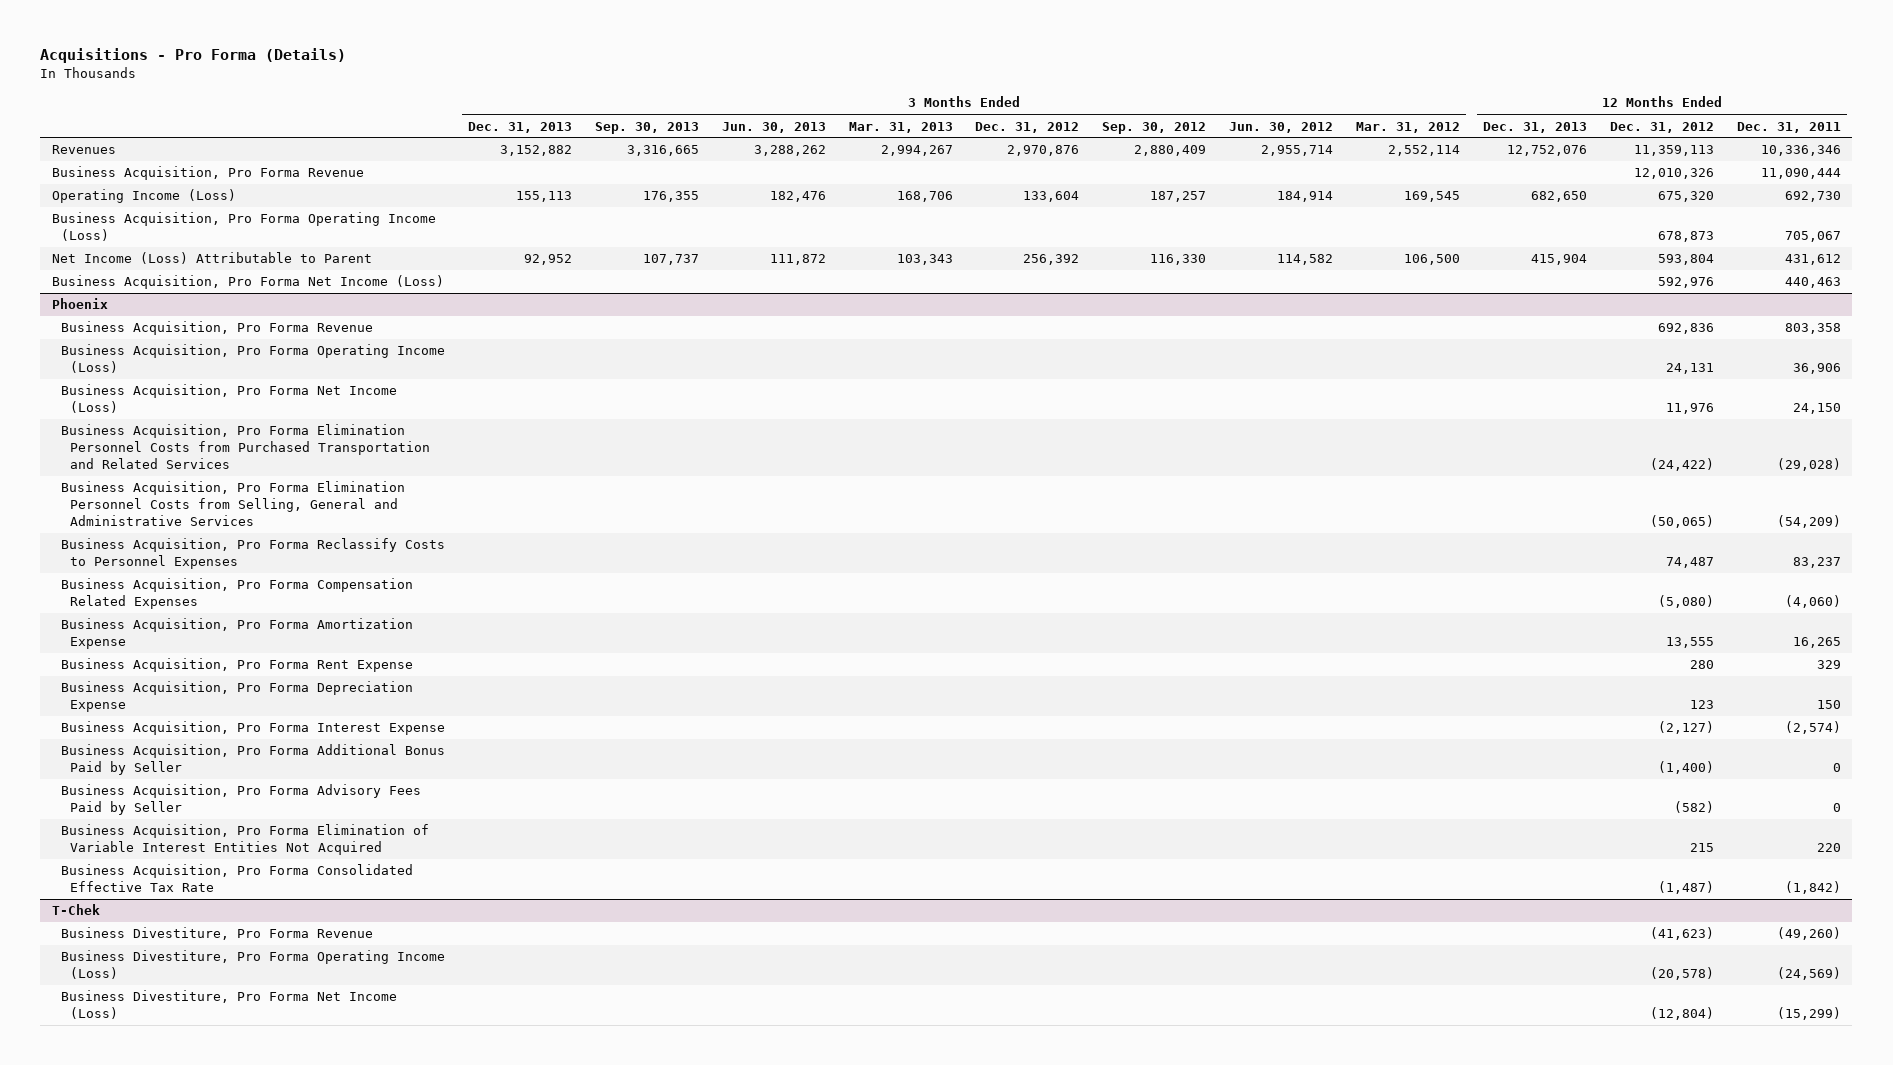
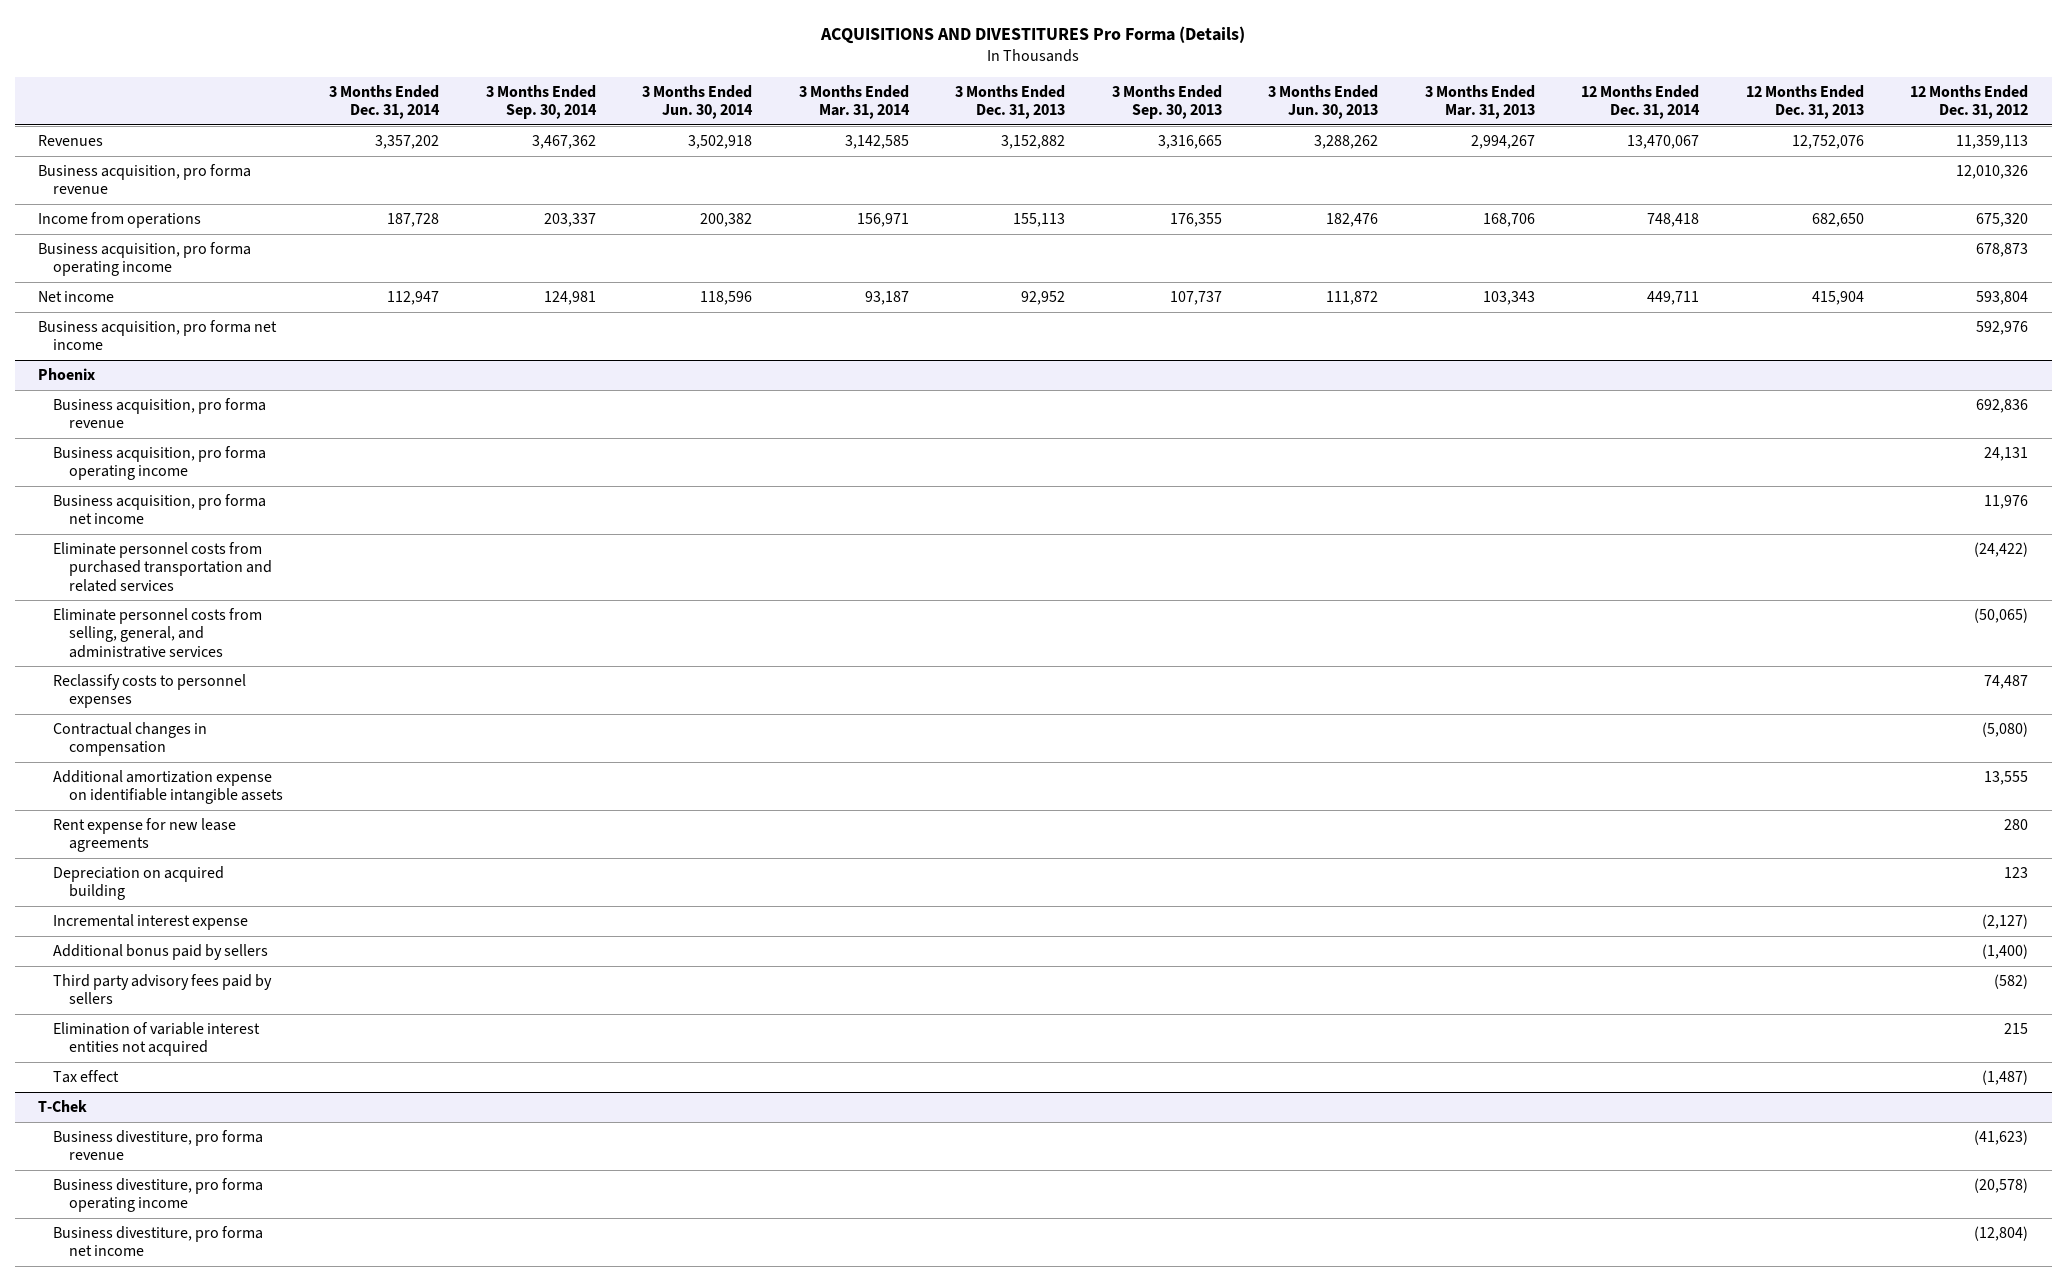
- Acquisitions - Pro Forma (Details)
+ ACQUISITIONS AND DIVESTITURES Pro Forma (Details)
- | 3 Months Ended Dec. 31, 2013 | 3 Months Ended Sep. 30, 2013 | 3 Months Ended Jun. 30, 2013 | 3 Months Ended Mar. 31, 2013 | 3 Months Ended Dec. 31, 2012 | 3 Months Ended Sep. 30, 2012 | 3 Months Ended Jun. 30, 2012 | 3 Months Ended Mar. 31, 2012 | 12 Months Ended Dec. 31, 2013 | 12 Months Ended Dec. 31, 2012 | 12 Months Ended Dec. 31, 2011
+ | 3 Months Ended Dec. 31, 2014 | 3 Months Ended Sep. 30, 2014 | 3 Months Ended Jun. 30, 2014 | 3 Months Ended Mar. 31, 2014 | 3 Months Ended Dec. 31, 2013 | 3 Months Ended Sep. 30, 2013 | 3 Months Ended Jun. 30, 2013 | 3 Months Ended Mar. 31, 2013 | 12 Months Ended Dec. 31, 2014 | 12 Months Ended Dec. 31, 2013 | 12 Months Ended Dec. 31, 2012
- Business Acquisition, Pro Forma Revenue | | | | | | | | | | 12,010,326 | 11,090,444
- Operating Income (Loss) | 155,113 | 176,355 | 182,476 | 168,706 | 133,604 | 187,257 | 184,914 | 169,545 | 682,650 | 675,320 | 692,730
- Business Acquisition, Pro Forma Operating Income (Loss) | | | | | | | | | | 678,873 | 705,067
- Net Income (Loss) Attributable to Parent | 92,952 | 107,737 | 111,872 | 103,343 | 256,392 | 116,330 | 114,582 | 106,500 | 415,904 | 593,804 | 431,612
- Business Acquisition, Pro Forma Net Income (Loss) | | | | | | | | | | 592,976 | 440,463
+ Business acquisition, pro forma revenue | | | | | | | | | | | 12,010,326
+ Income from operations | 187,728 | 203,337 | 200,382 | 156,971 | 155,113 | 176,355 | 182,476 | 168,706 | 748,418 | 682,650 | 675,320
+ Business acquisition, pro forma operating income | | | | | | | | | | | 678,873
+ Net income | 112,947 | 124,981 | 118,596 | 93,187 | 92,952 | 107,737 | 111,872 | 103,343 | 449,711 | 415,904 | 593,804
+ Business acquisition, pro forma net income | | | | | | | | | | | 592,976
@ Phoenix
- Business Acquisition, Pro Forma Revenue | | | | | | | | | | 692,836 | 803,358
- Business Acquisition, Pro Forma Operating Income (Loss) | | | | | | | | | | 24,131 | 36,906
- Business Acquisition, Pro Forma Net Income (Loss) | | | | | | | | | | 11,976 | 24,150
- Business Acquisition, Pro Forma Elimination Personnel Costs from Purchased Transportation and Related Services | | | | | | | | | | (24,422) | (29,028)
- Business Acquisition, Pro Forma Elimination Personnel Costs from Selling, General and Administrative Services | | | | | | | | | | (50,065) | (54,209)
- Business Acquisition, Pro Forma Reclassify Costs to Personnel Expenses | | | | | | | | | | 74,487 | 83,237
- Business Acquisition, Pro Forma Compensation Related Expenses | | | | | | | | | | (5,080) | (4,060)
- Business Acquisition, Pro Forma Amortization Expense | | | | | | | | | | 13,555 | 16,265
- Business Acquisition, Pro Forma Rent Expense | | | | | | | | | | 280 | 329
- Business Acquisition, Pro Forma Depreciation Expense | | | | | | | | | | 123 | 150
- Business Acquisition, Pro Forma Interest Expense | | | | | | | | | | (2,127) | (2,574)
- Business Acquisition, Pro Forma Additional Bonus Paid by Seller | | | | | | | | | | (1,400) | 0
- Business Acquisition, Pro Forma Advisory Fees Paid by Seller | | | | | | | | | | (582) | 0
- Business Acquisition, Pro Forma Elimination of Variable Interest Entities Not Acquired | | | | | | | | | | 215 | 220
- Business Acquisition, Pro Forma Consolidated Effective Tax Rate | | | | | | | | | | (1,487) | (1,842)
+ Business acquisition, pro forma revenue | | | | | | | | | | | 692,836
+ Business acquisition, pro forma operating income | | | | | | | | | | | 24,131
+ Business acquisition, pro forma net income | | | | | | | | | | | 11,976
+ Eliminate personnel costs from purchased transportation and related services | | | | | | | | | | | (24,422)
+ Eliminate personnel costs from selling, general, and administrative services | | | | | | | | | | | (50,065)
+ Reclassify costs to personnel expenses | | | | | | | | | | | 74,487
+ Contractual changes in compensation | | | | | | | | | | | (5,080)
+ Additional amortization expense on identifiable intangible assets | | | | | | | | | | | 13,555
+ Rent expense for new lease agreements | | | | | | | | | | | 280
+ Depreciation on acquired building | | | | | | | | | | | 123
+ Incremental interest expense | | | | | | | | | | | (2,127)
+ Additional bonus paid by sellers | | | | | | | | | | | (1,400)
+ Third party advisory fees paid by sellers | | | | | | | | | | | (582)
+ Elimination of variable interest entities not acquired | | | | | | | | | | | 215
+ Tax effect | | | | | | | | | | | (1,487)
@ T-Chek
- Business Divestiture, Pro Forma Revenue | | | | | | | | | | (41,623) | (49,260)
- Business Divestiture, Pro Forma Operating Income (Loss) | | | | | | | | | | (20,578) | (24,569)
- Business Divestiture, Pro Forma Net Income (Loss) | | | | | | | | | | (12,804) | (15,299)
+ Business divestiture, pro forma revenue | | | | | | | | | | | (41,623)
+ Business divestiture, pro forma operating income | | | | | | | | | | | (20,578)
+ Business divestiture, pro forma net income | | | | | | | | | | | (12,804)

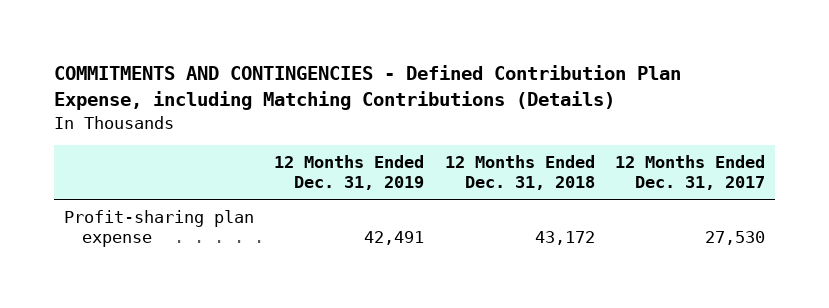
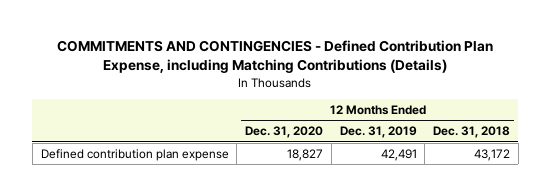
- | 12 Months Ended Dec. 31, 2019 | 12 Months Ended Dec. 31, 2018 | 12 Months Ended Dec. 31, 2017
+ | 12 Months Ended Dec. 31, 2020 | 12 Months Ended Dec. 31, 2019 | 12 Months Ended Dec. 31, 2018
- Profit-sharing plan expense | 42,491 | 43,172 | 27,530
+ Defined contribution plan expense | 18,827 | 42,491 | 43,172

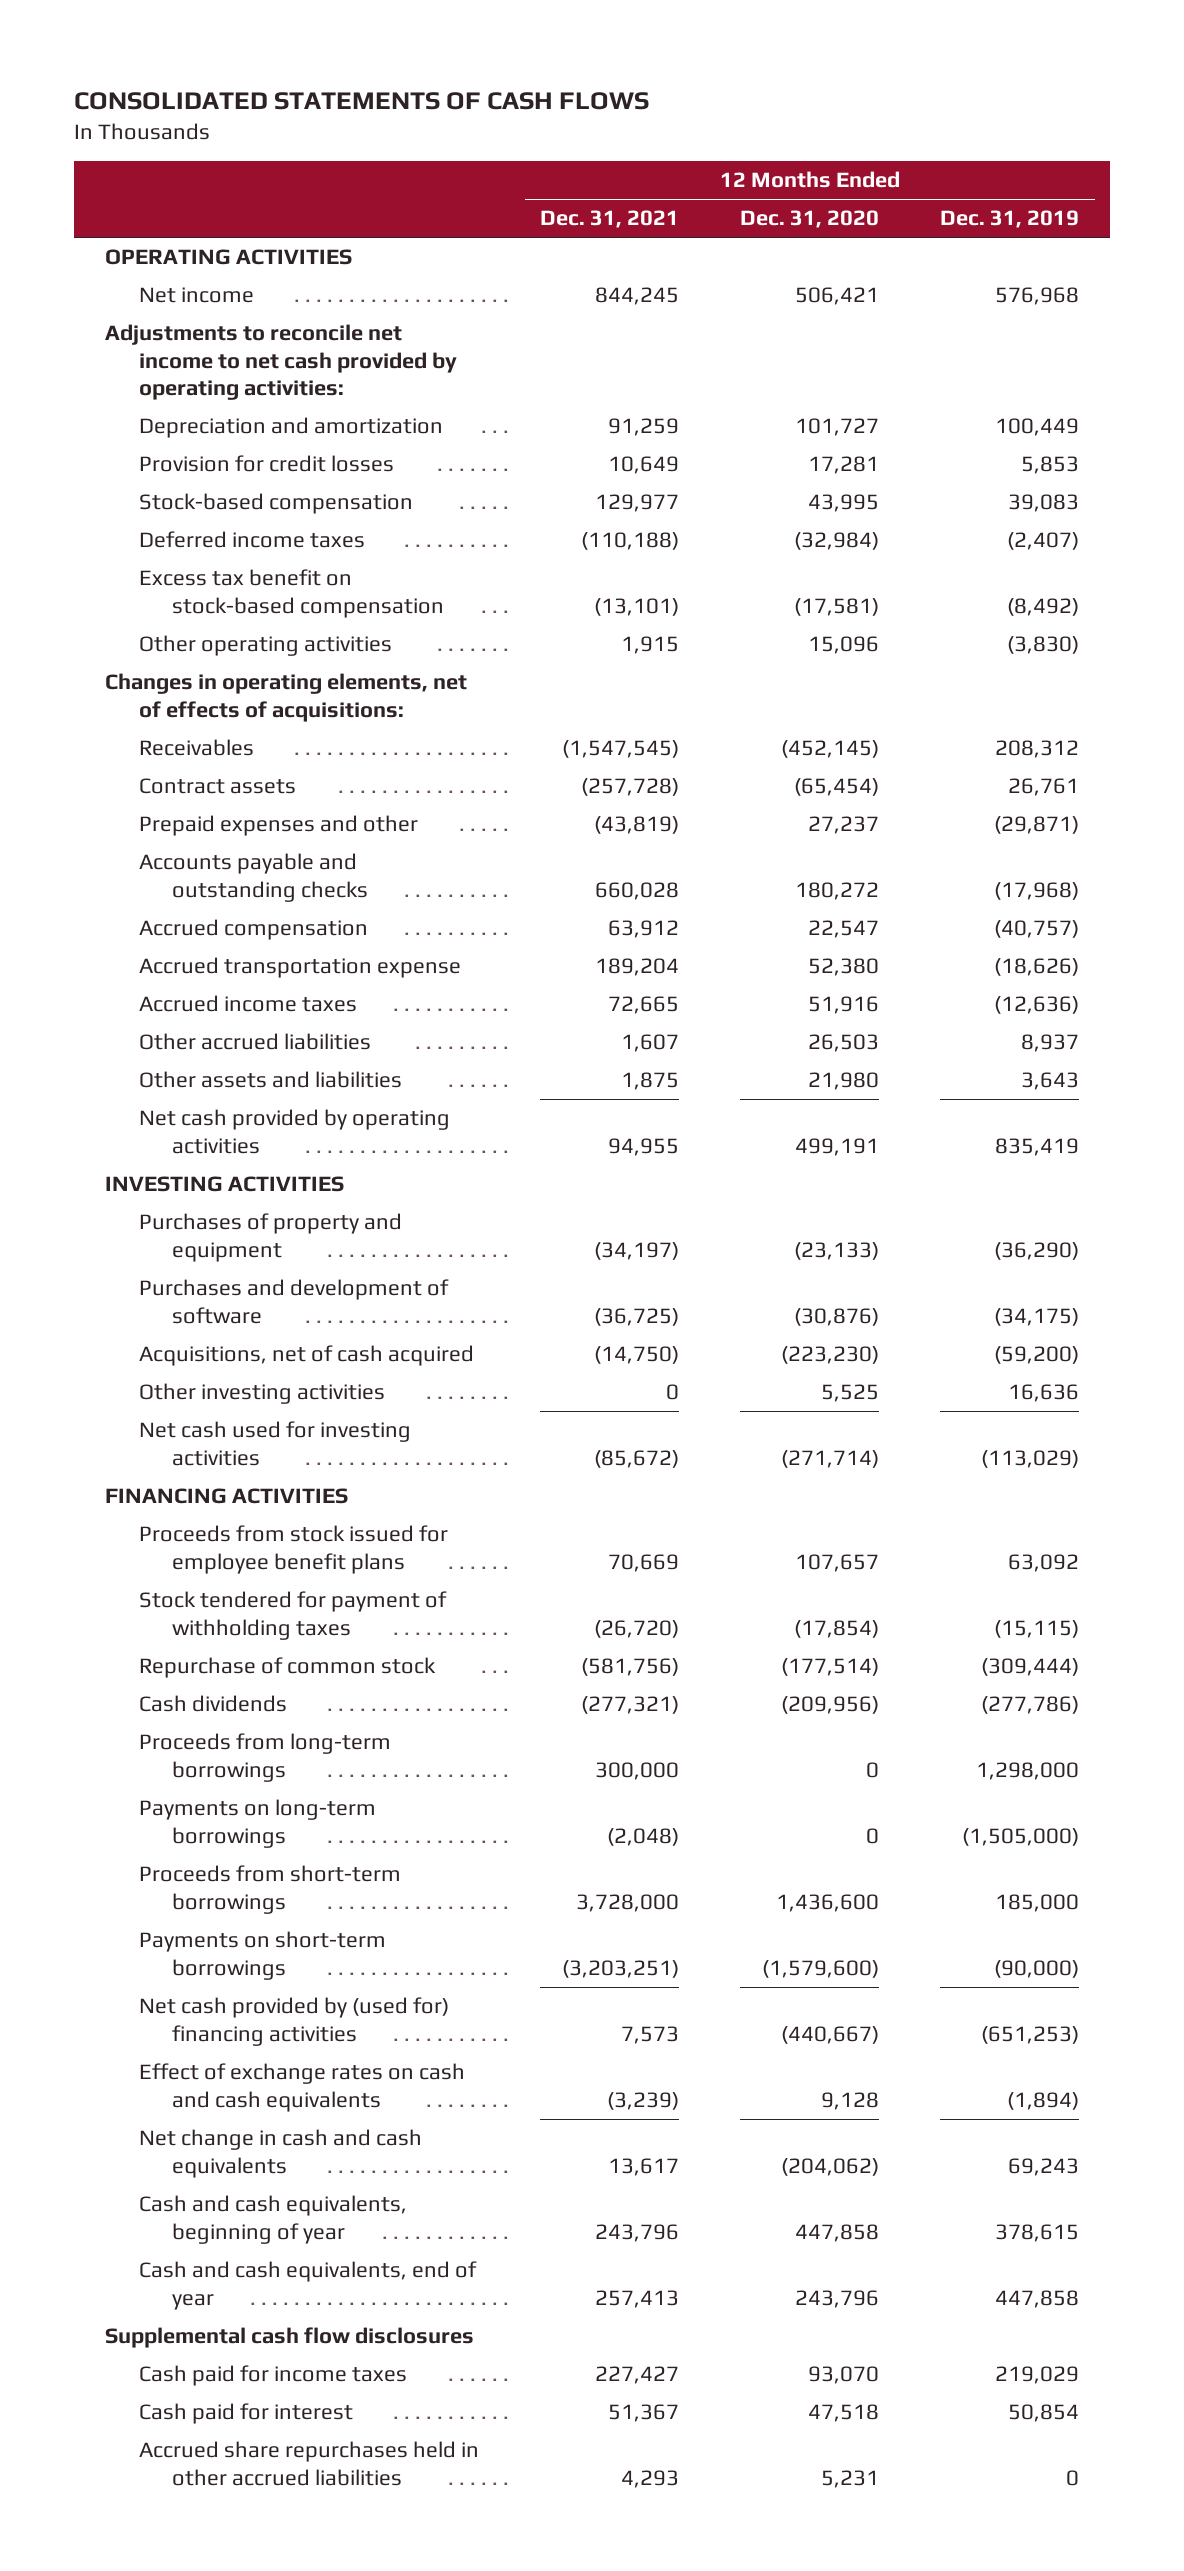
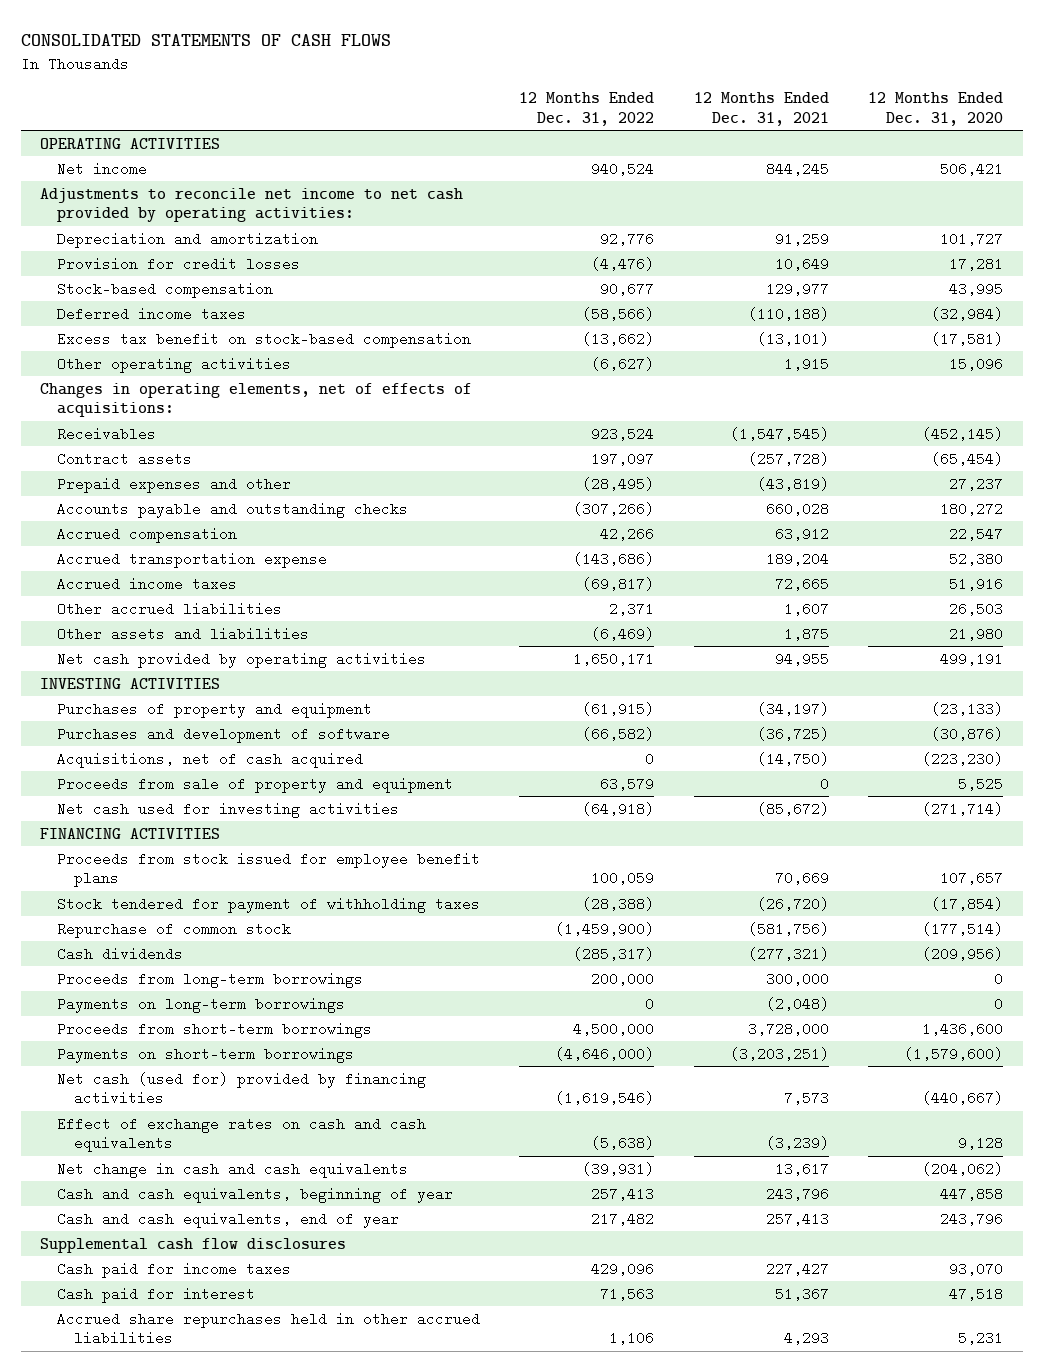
- | 12 Months Ended Dec. 31, 2021 | 12 Months Ended Dec. 31, 2020 | 12 Months Ended Dec. 31, 2019
+ | 12 Months Ended Dec. 31, 2022 | 12 Months Ended Dec. 31, 2021 | 12 Months Ended Dec. 31, 2020
- Other investing activities | 0 | 5,525 | 16,636
+ Proceeds from sale of property and equipment | 63,579 | 0 | 5,525
- Net cash provided by (used for) financing activities | 7,573 | (440,667) | (651,253)
+ Net cash (used for) provided by financing activities | (1,619,546) | 7,573 | (440,667)

